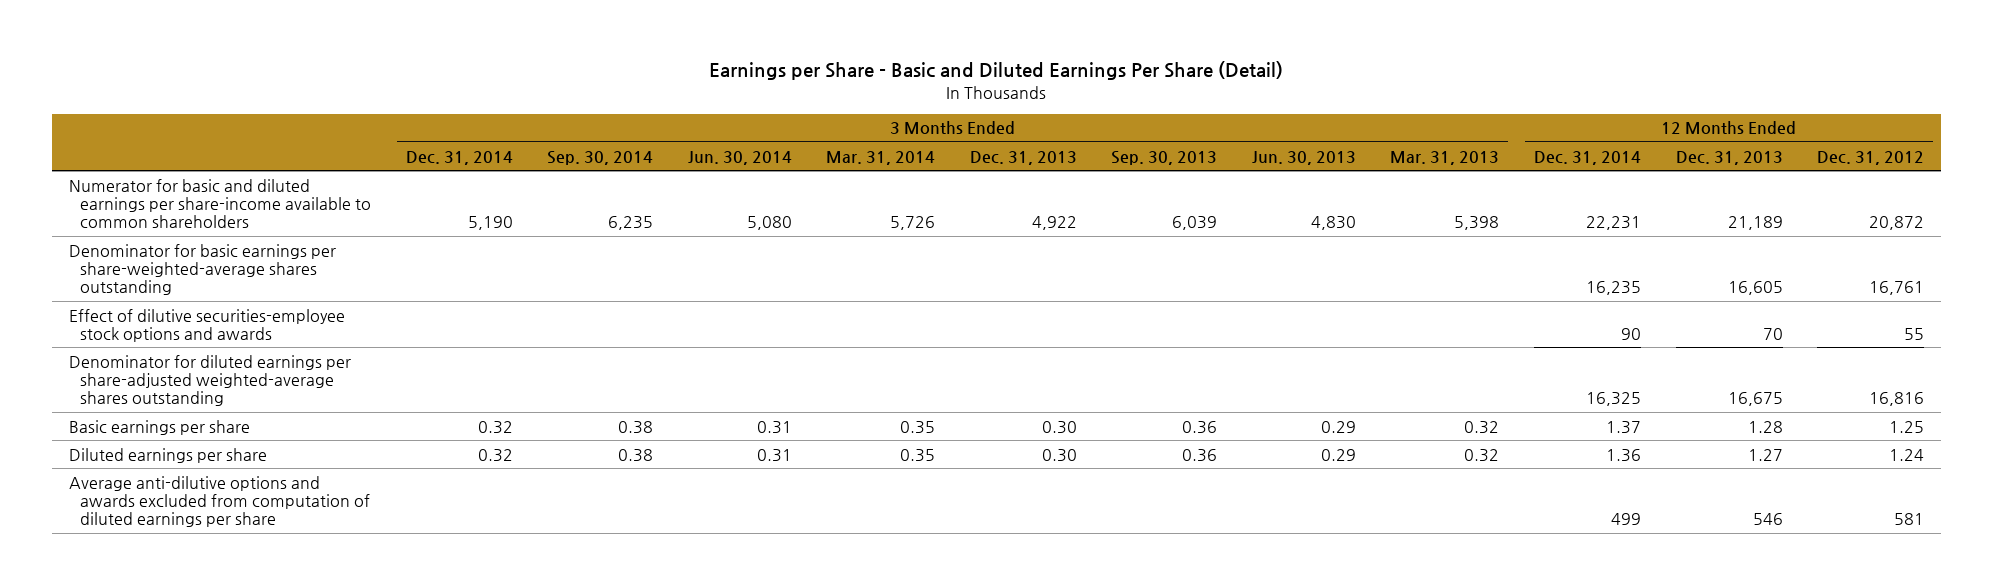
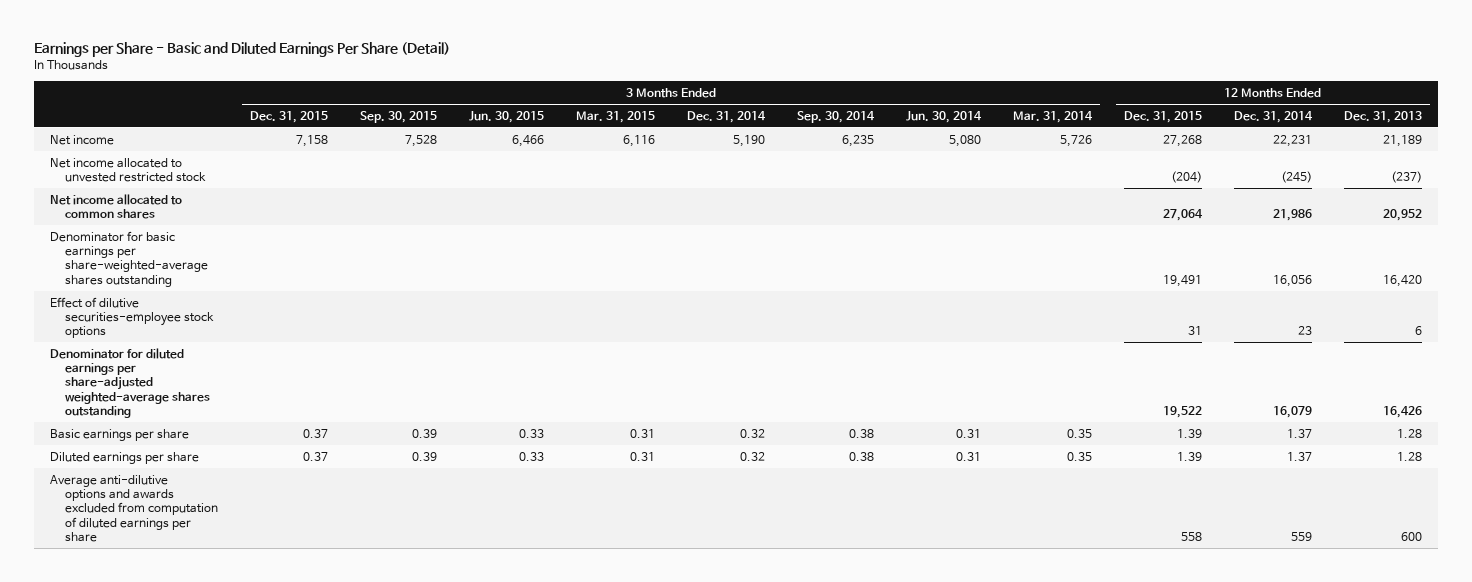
- | 3 Months Ended Dec. 31, 2014 | 3 Months Ended Sep. 30, 2014 | 3 Months Ended Jun. 30, 2014 | 3 Months Ended Mar. 31, 2014 | 3 Months Ended Dec. 31, 2013 | 3 Months Ended Sep. 30, 2013 | 3 Months Ended Jun. 30, 2013 | 3 Months Ended Mar. 31, 2013 | 12 Months Ended Dec. 31, 2014 | 12 Months Ended Dec. 31, 2013 | 12 Months Ended Dec. 31, 2012
+ | 3 Months Ended Dec. 31, 2015 | 3 Months Ended Sep. 30, 2015 | 3 Months Ended Jun. 30, 2015 | 3 Months Ended Mar. 31, 2015 | 3 Months Ended Dec. 31, 2014 | 3 Months Ended Sep. 30, 2014 | 3 Months Ended Jun. 30, 2014 | 3 Months Ended Mar. 31, 2014 | 12 Months Ended Dec. 31, 2015 | 12 Months Ended Dec. 31, 2014 | 12 Months Ended Dec. 31, 2013
- Numerator for basic and diluted earnings per share-income available to common shareholders | 5,190 | 6,235 | 5,080 | 5,726 | 4,922 | 6,039 | 4,830 | 5,398 | 22,231 | 21,189 | 20,872
- Denominator for basic earnings per share-weighted-average shares outstanding | | | | | | | | | 16,235 | 16,605 | 16,761
- Effect of dilutive securities-employee stock options and awards | | | | | | | | | 90 | 70 | 55
- Denominator for diluted earnings per share-adjusted weighted-average shares outstanding | | | | | | | | | 16,325 | 16,675 | 16,816
+ Net income | 7,158 | 7,528 | 6,466 | 6,116 | 5,190 | 6,235 | 5,080 | 5,726 | 27,268 | 22,231 | 21,189
+ Net income allocated to unvested restricted stock | | | | | | | | | (204) | (245) | (237)
+ Net income allocated to common shares | | | | | | | | | 27,064 | 21,986 | 20,952
+ Denominator for basic earnings per share-weighted-average shares outstanding | | | | | | | | | 19,491 | 16,056 | 16,420
+ Effect of dilutive securities-employee stock options | | | | | | | | | 31 | 23 | 6
+ Denominator for diluted earnings per share-adjusted weighted-average shares outstanding | | | | | | | | | 19,522 | 16,079 | 16,426
- Diluted earnings per share | 0.32 | 0.38 | 0.31 | 0.35 | 0.30 | 0.36 | 0.29 | 0.32 | 1.36 | 1.27 | 1.24
- Average anti-dilutive options and awards excluded from computation of diluted earnings per share | | | | | | | | | 499 | 546 | 581
+ Diluted earnings per share | 0.37 | 0.39 | 0.33 | 0.31 | 0.32 | 0.38 | 0.31 | 0.35 | 1.39 | 1.37 | 1.28
+ Average anti-dilutive options and awards excluded from computation of diluted earnings per share | | | | | | | | | 558 | 559 | 600

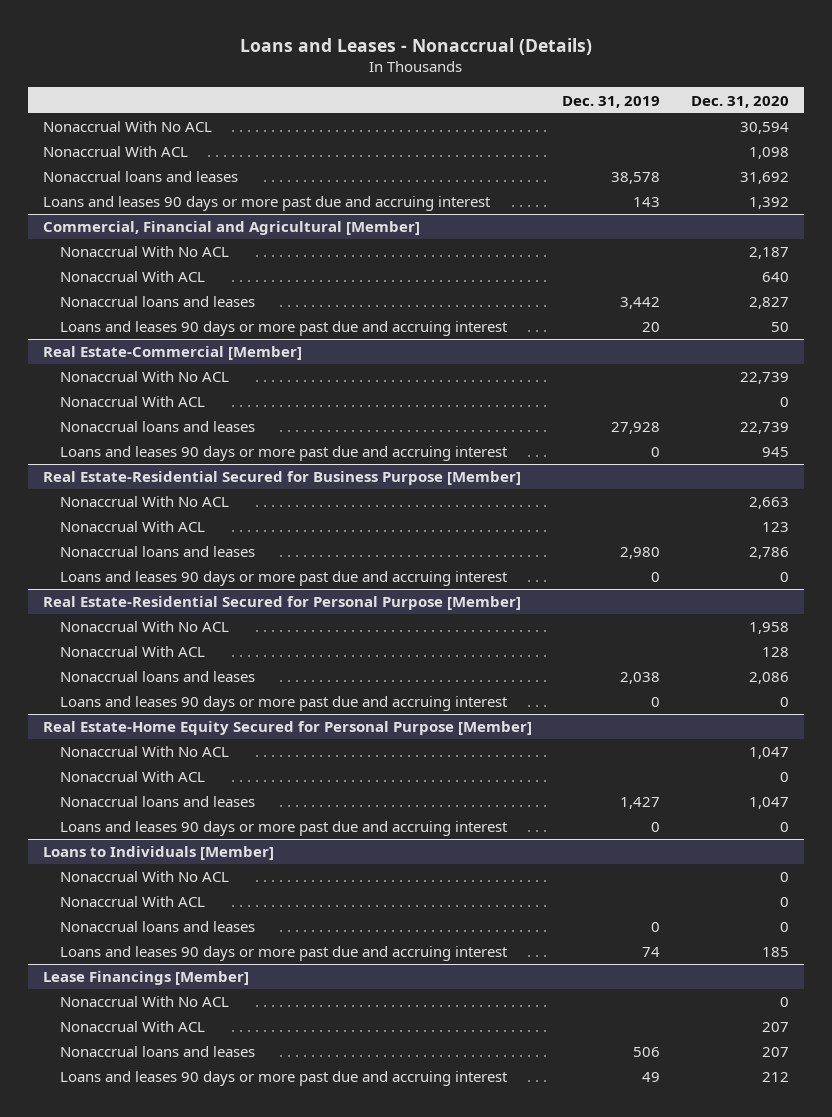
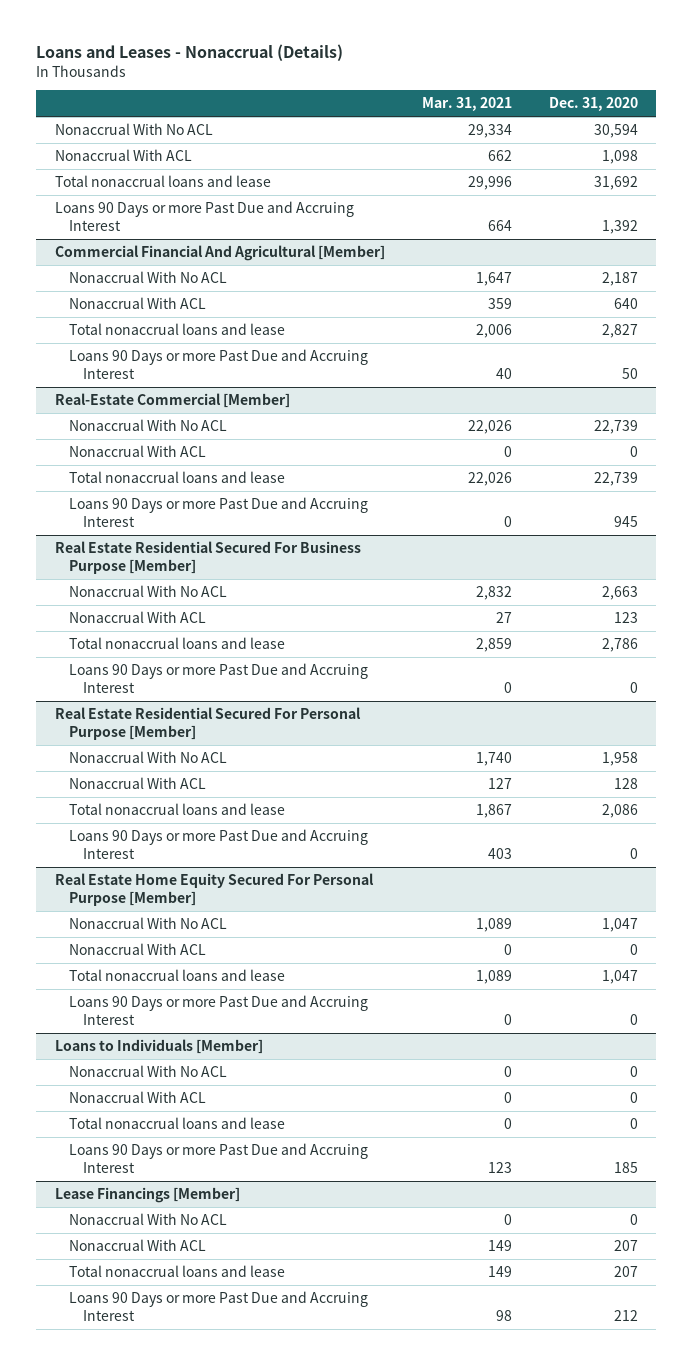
- | Dec. 31, 2019 | Dec. 31, 2020
+ | Mar. 31, 2021 | Dec. 31, 2020
- Nonaccrual loans and leases | 38,578 | 31,692
- Loans and leases 90 days or more past due and accruing interest | 143 | 1,392
- Commercial, Financial and Agricultural [Member]
+ Total nonaccrual loans and lease | 29,996 | 31,692
+ Loans 90 Days or more Past Due and Accruing Interest | 664 | 1,392
+ Commercial Financial And Agricultural [Member]
- Nonaccrual loans and leases | 3,442 | 2,827
- Loans and leases 90 days or more past due and accruing interest | 20 | 50
- Real Estate-Commercial [Member]
+ Total nonaccrual loans and lease | 2,006 | 2,827
+ Loans 90 Days or more Past Due and Accruing Interest | 40 | 50
+ Real-Estate Commercial [Member]
- Nonaccrual loans and leases | 27,928 | 22,739
- Loans and leases 90 days or more past due and accruing interest | 0 | 945
- Real Estate-Residential Secured for Business Purpose [Member]
+ Total nonaccrual loans and lease | 22,026 | 22,739
+ Loans 90 Days or more Past Due and Accruing Interest | 0 | 945
+ Real Estate Residential Secured For Business Purpose [Member]
- Nonaccrual loans and leases | 2,980 | 2,786
- Loans and leases 90 days or more past due and accruing interest | 0 | 0
- Real Estate-Residential Secured for Personal Purpose [Member]
+ Total nonaccrual loans and lease | 2,859 | 2,786
+ Loans 90 Days or more Past Due and Accruing Interest | 0 | 0
+ Real Estate Residential Secured For Personal Purpose [Member]
- Nonaccrual loans and leases | 2,038 | 2,086
- Loans and leases 90 days or more past due and accruing interest | 0 | 0
- Real Estate-Home Equity Secured for Personal Purpose [Member]
+ Total nonaccrual loans and lease | 1,867 | 2,086
+ Loans 90 Days or more Past Due and Accruing Interest | 403 | 0
+ Real Estate Home Equity Secured For Personal Purpose [Member]
- Nonaccrual loans and leases | 1,427 | 1,047
- Loans and leases 90 days or more past due and accruing interest | 0 | 0
+ Total nonaccrual loans and lease | 1,089 | 1,047
+ Loans 90 Days or more Past Due and Accruing Interest | 0 | 0
@ Loans to Individuals [Member]
- Nonaccrual loans and leases | 0 | 0
- Loans and leases 90 days or more past due and accruing interest | 74 | 185
+ Total nonaccrual loans and lease | 0 | 0
+ Loans 90 Days or more Past Due and Accruing Interest | 123 | 185
@ Lease Financings [Member]
- Nonaccrual loans and leases | 506 | 207
- Loans and leases 90 days or more past due and accruing interest | 49 | 212
+ Total nonaccrual loans and lease | 149 | 207
+ Loans 90 Days or more Past Due and Accruing Interest | 98 | 212

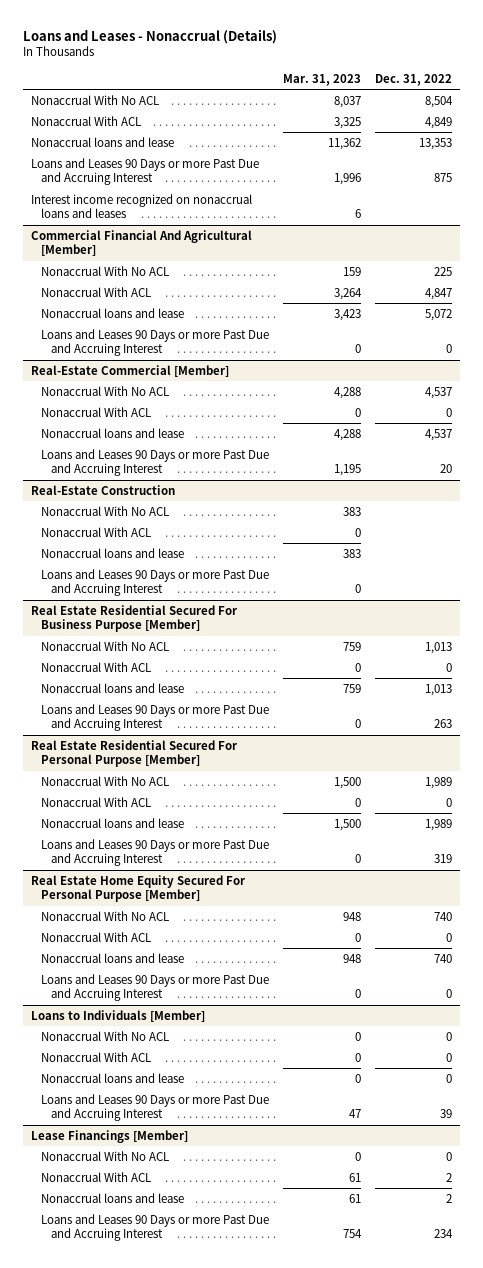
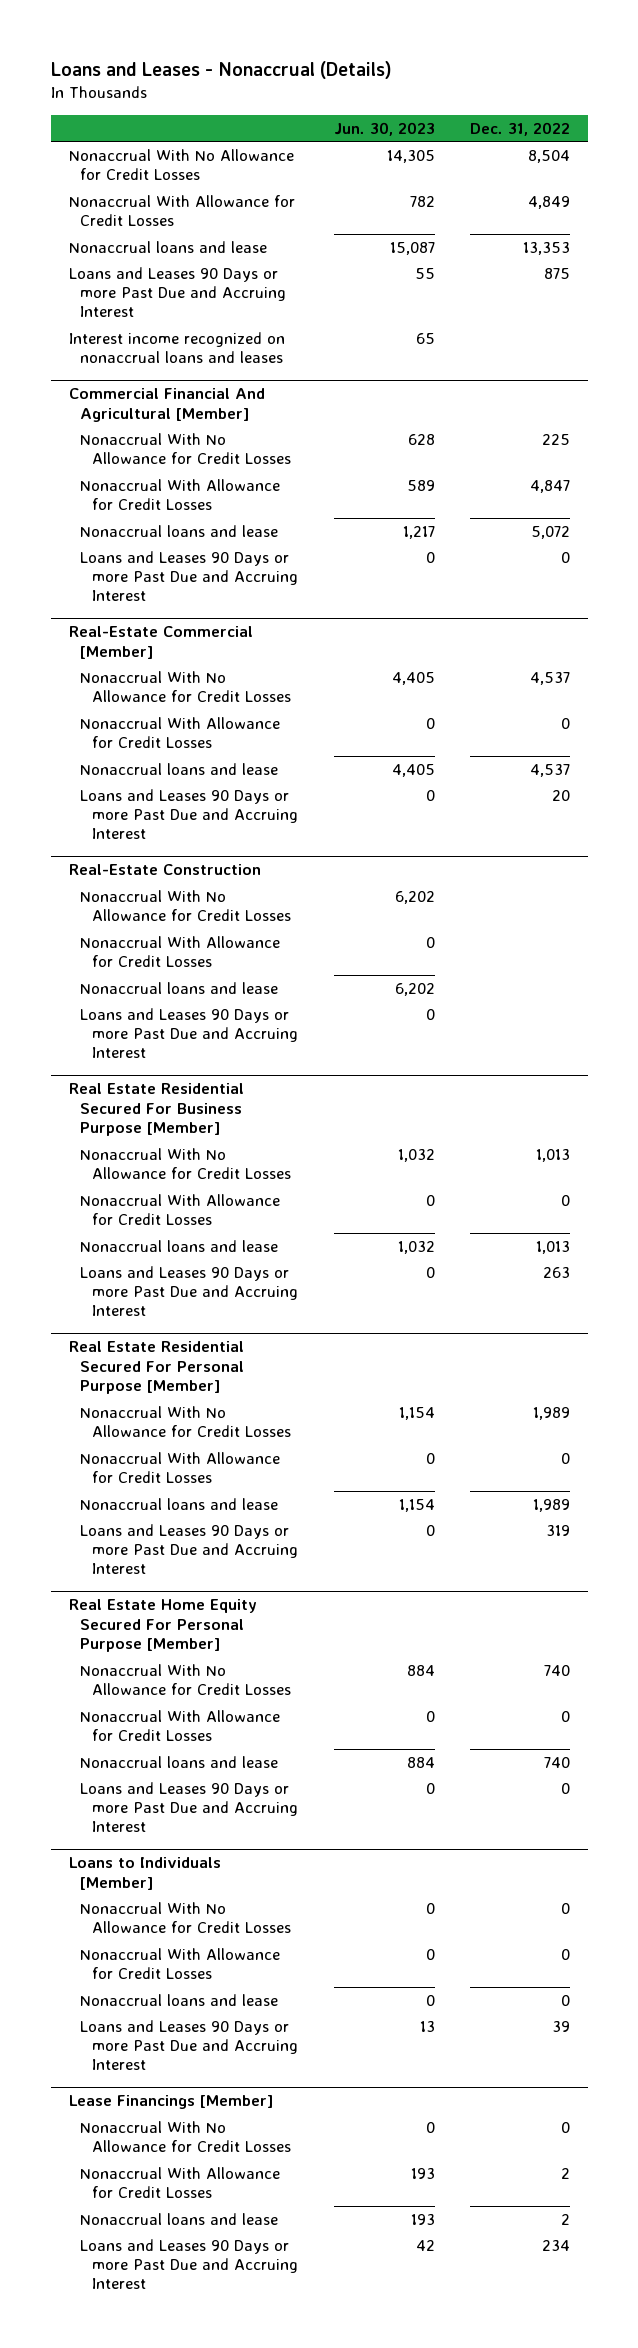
- | Mar. 31, 2023 | Dec. 31, 2022
+ | Jun. 30, 2023 | Dec. 31, 2022
- Nonaccrual With No ACL | 8,037 | 8,504
- Nonaccrual With ACL | 3,325 | 4,849
+ Nonaccrual With No Allowance for Credit Losses | 14,305 | 8,504
+ Nonaccrual With Allowance for Credit Losses | 782 | 4,849
@ Commercial Financial And Agricultural [Member]
- Nonaccrual With No ACL | 159 | 225
- Nonaccrual With ACL | 3,264 | 4,847
+ Nonaccrual With No Allowance for Credit Losses | 628 | 225
+ Nonaccrual With Allowance for Credit Losses | 589 | 4,847
@ Real-Estate Commercial [Member]
- Nonaccrual With No ACL | 4,288 | 4,537
- Nonaccrual With ACL | 0 | 0
+ Nonaccrual With No Allowance for Credit Losses | 4,405 | 4,537
+ Nonaccrual With Allowance for Credit Losses | 0 | 0
@ Real-Estate Construction
- Nonaccrual With No ACL | 383 |
- Nonaccrual With ACL | 0 |
+ Nonaccrual With No Allowance for Credit Losses | 6,202 |
+ Nonaccrual With Allowance for Credit Losses | 0 |
@ Real Estate Residential Secured For Business Purpose [Member]
- Nonaccrual With No ACL | 759 | 1,013
- Nonaccrual With ACL | 0 | 0
+ Nonaccrual With No Allowance for Credit Losses | 1,032 | 1,013
+ Nonaccrual With Allowance for Credit Losses | 0 | 0
@ Real Estate Residential Secured For Personal Purpose [Member]
- Nonaccrual With No ACL | 1,500 | 1,989
- Nonaccrual With ACL | 0 | 0
+ Nonaccrual With No Allowance for Credit Losses | 1,154 | 1,989
+ Nonaccrual With Allowance for Credit Losses | 0 | 0
@ Real Estate Home Equity Secured For Personal Purpose [Member]
- Nonaccrual With No ACL | 948 | 740
- Nonaccrual With ACL | 0 | 0
+ Nonaccrual With No Allowance for Credit Losses | 884 | 740
+ Nonaccrual With Allowance for Credit Losses | 0 | 0
@ Loans to Individuals [Member]
- Nonaccrual With No ACL | 0 | 0
- Nonaccrual With ACL | 0 | 0
+ Nonaccrual With No Allowance for Credit Losses | 0 | 0
+ Nonaccrual With Allowance for Credit Losses | 0 | 0
@ Lease Financings [Member]
- Nonaccrual With No ACL | 0 | 0
- Nonaccrual With ACL | 61 | 2
+ Nonaccrual With No Allowance for Credit Losses | 0 | 0
+ Nonaccrual With Allowance for Credit Losses | 193 | 2

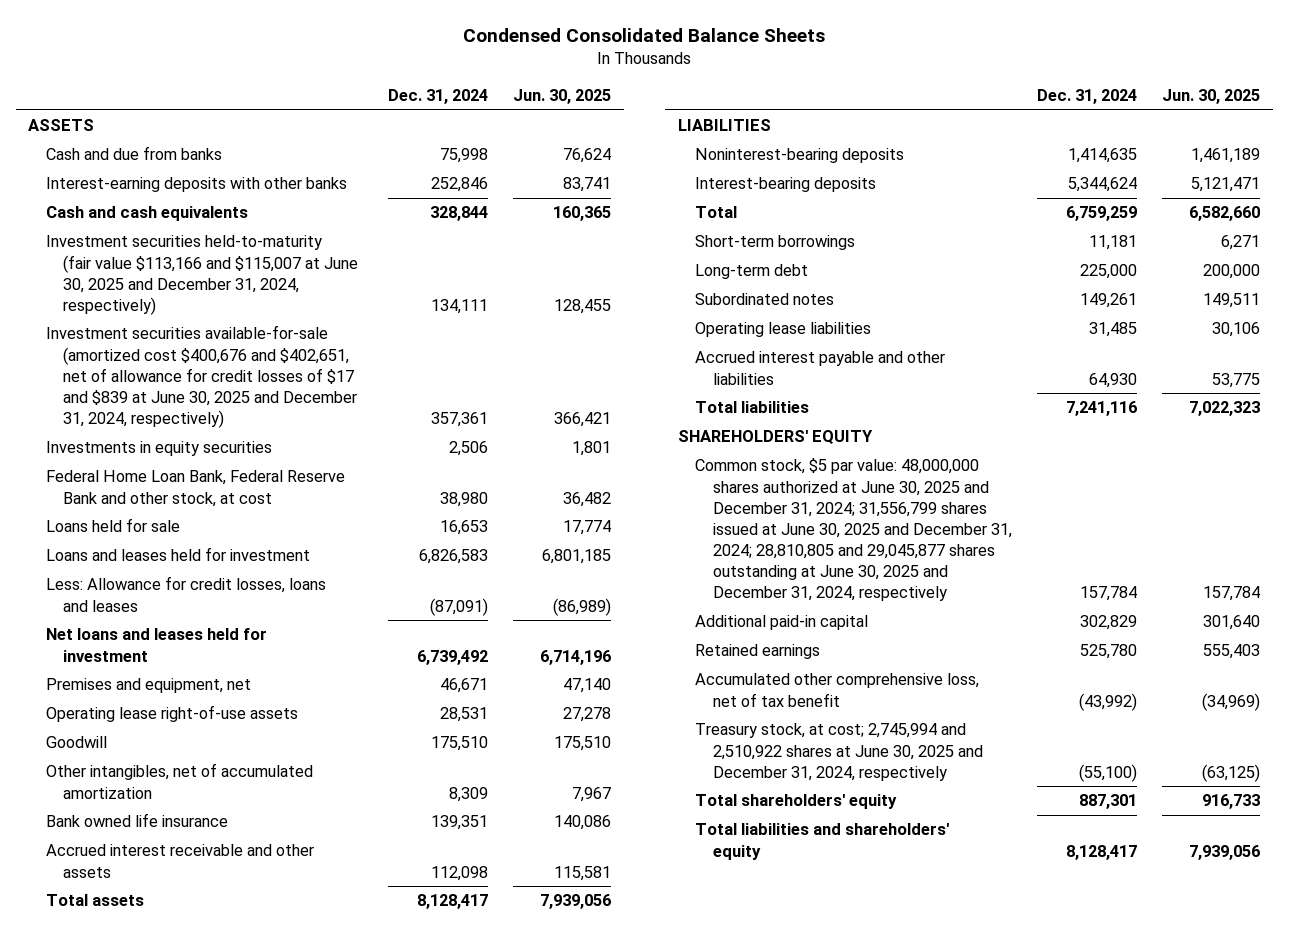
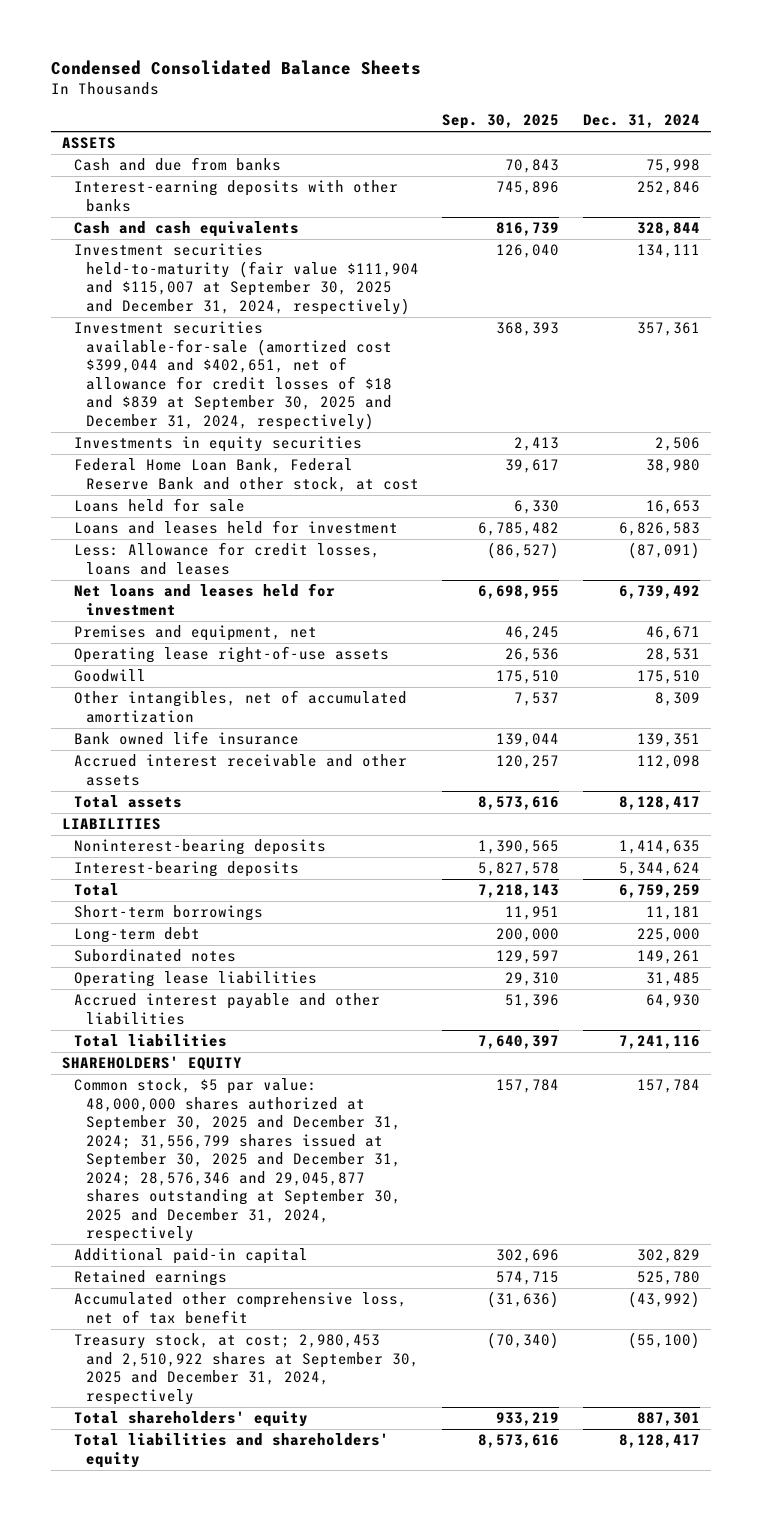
- | Dec. 31, 2024 | Jun. 30, 2025
+ | Sep. 30, 2025 | Dec. 31, 2024
- Investment securities held-to-maturity (fair value $113,166 and $115,007 at June 30, 2025 and December 31, 2024, respectively) | 134,111 | 128,455
- Investment securities available-for-sale (amortized cost $400,676 and $402,651, net of allowance for credit losses of $17 and $839 at June 30, 2025 and December 31, 2024, respectively) | 357,361 | 366,421
+ Investment securities held-to-maturity (fair value $111,904 and $115,007 at September 30, 2025 and December 31, 2024, respectively) | 126,040 | 134,111
+ Investment securities available-for-sale (amortized cost $399,044 and $402,651, net of allowance for credit losses of $18 and $839 at September 30, 2025 and December 31, 2024, respectively) | 368,393 | 357,361
- Common stock, $5 par value: 48,000,000 shares authorized at June 30, 2025 and December 31, 2024; 31,556,799 shares issued at June 30, 2025 and December 31, 2024; 28,810,805 and 29,045,877 shares outstanding at June 30, 2025 and December 31, 2024, respectively | 157,784 | 157,784
+ Common stock, $5 par value: 48,000,000 shares authorized at September 30, 2025 and December 31, 2024; 31,556,799 shares issued at September 30, 2025 and December 31, 2024; 28,576,346 and 29,045,877 shares outstanding at September 30, 2025 and December 31, 2024, respectively | 157,784 | 157,784
- Treasury stock, at cost; 2,745,994 and 2,510,922 shares at June 30, 2025 and December 31, 2024, respectively | (55,100) | (63,125)
+ Treasury stock, at cost; 2,980,453 and 2,510,922 shares at September 30, 2025 and December 31, 2024, respectively | (70,340) | (55,100)

